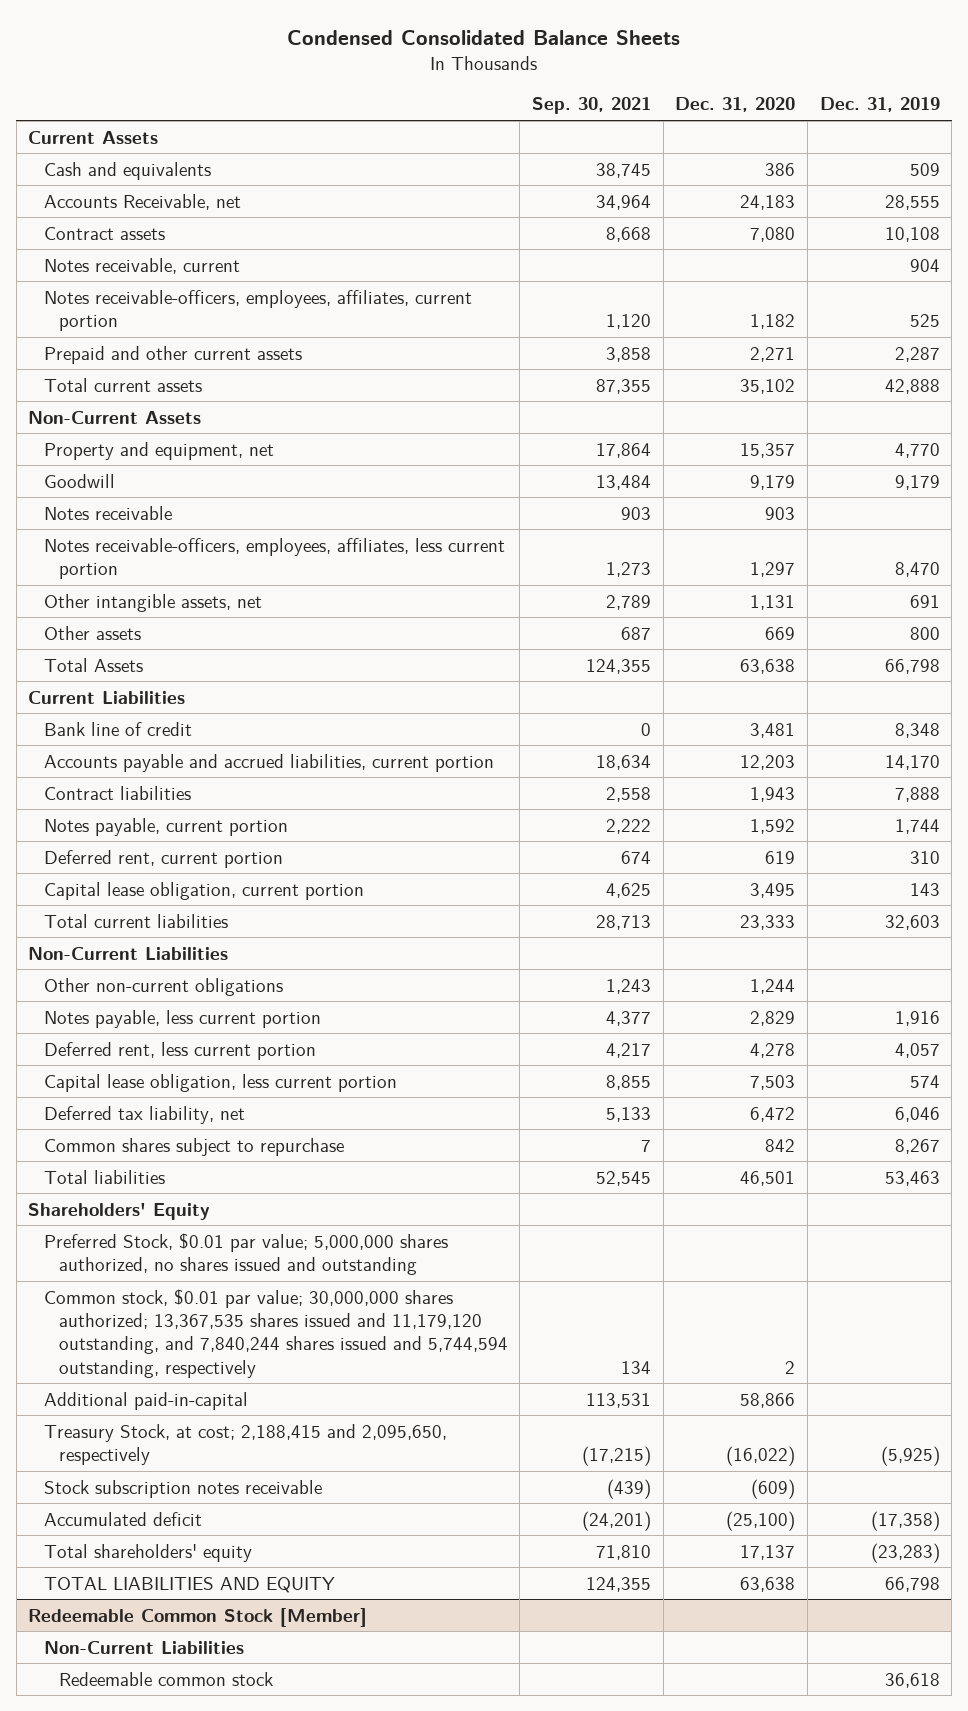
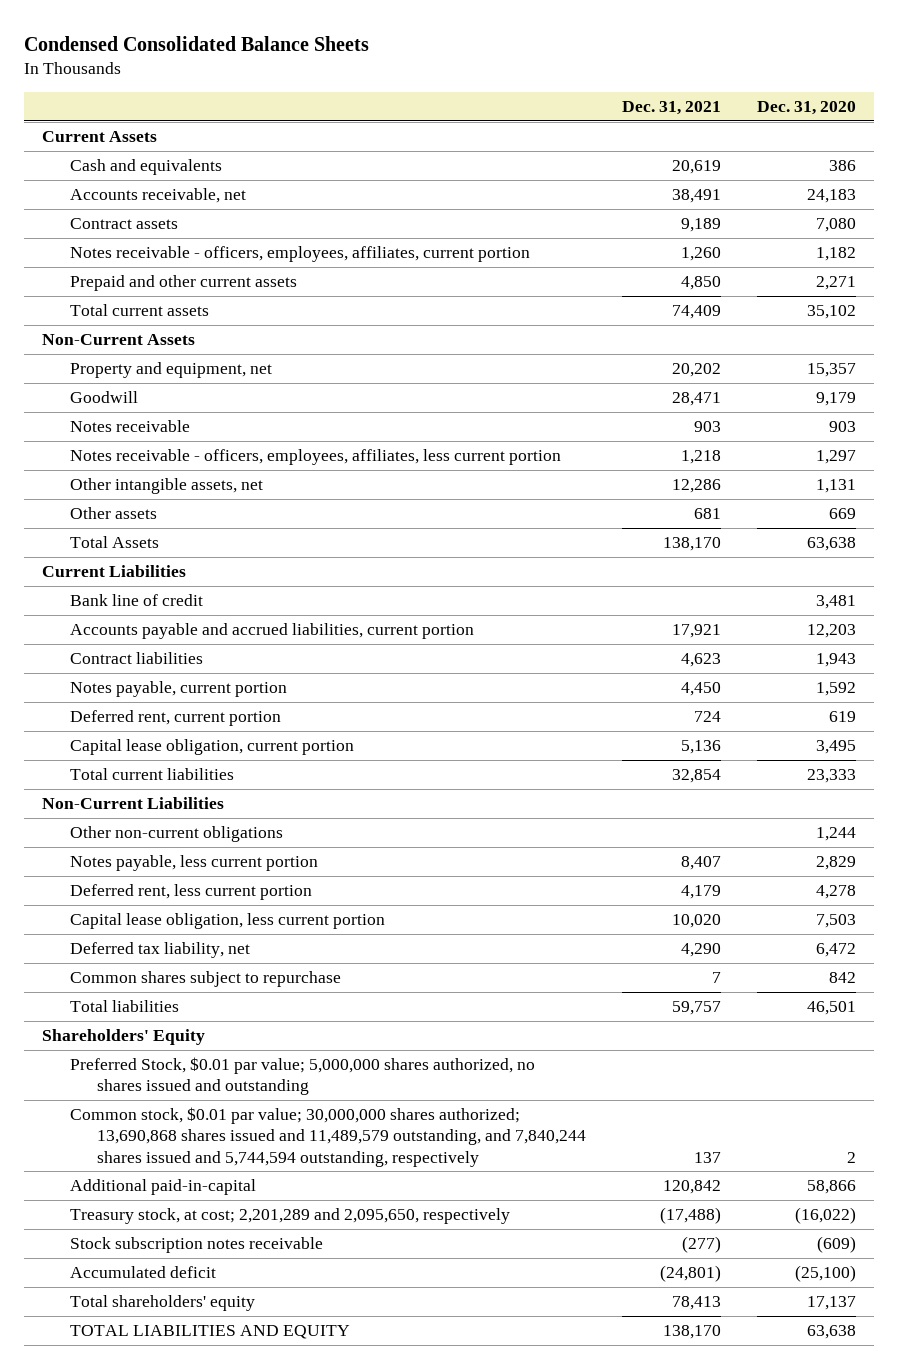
- | Sep. 30, 2021 | Dec. 31, 2020 | Dec. 31, 2019
+ | Dec. 31, 2021 | Dec. 31, 2020
- Accounts Receivable, net | 34,964 | 24,183 | 28,555
+ Accounts receivable, net | 38,491 | 24,183
- Notes receivable, current | | | 904
- Notes receivable-officers, employees, affiliates, current portion | 1,120 | 1,182 | 525
+ Notes receivable - officers, employees, affiliates, current portion | 1,260 | 1,182
- Notes receivable-officers, employees, affiliates, less current portion | 1,273 | 1,297 | 8,470
+ Notes receivable - officers, employees, affiliates, less current portion | 1,218 | 1,297
- Common stock, $0.01 par value; 30,000,000 shares authorized; 13,367,535 shares issued and 11,179,120 outstanding, and 7,840,244 shares issued and 5,744,594 outstanding, respectively | 134 | 2 |
+ Common stock, $0.01 par value; 30,000,000 shares authorized; 13,690,868 shares issued and 11,489,579 outstanding, and 7,840,244 shares issued and 5,744,594 outstanding, respectively | 137 | 2
- Treasury Stock, at cost; 2,188,415 and 2,095,650, respectively | (17,215) | (16,022) | (5,925)
+ Treasury stock, at cost; 2,201,289 and 2,095,650, respectively | (17,488) | (16,022)
- Redeemable Common Stock [Member]
- Non-Current Liabilities
- Redeemable common stock | | | 36,618

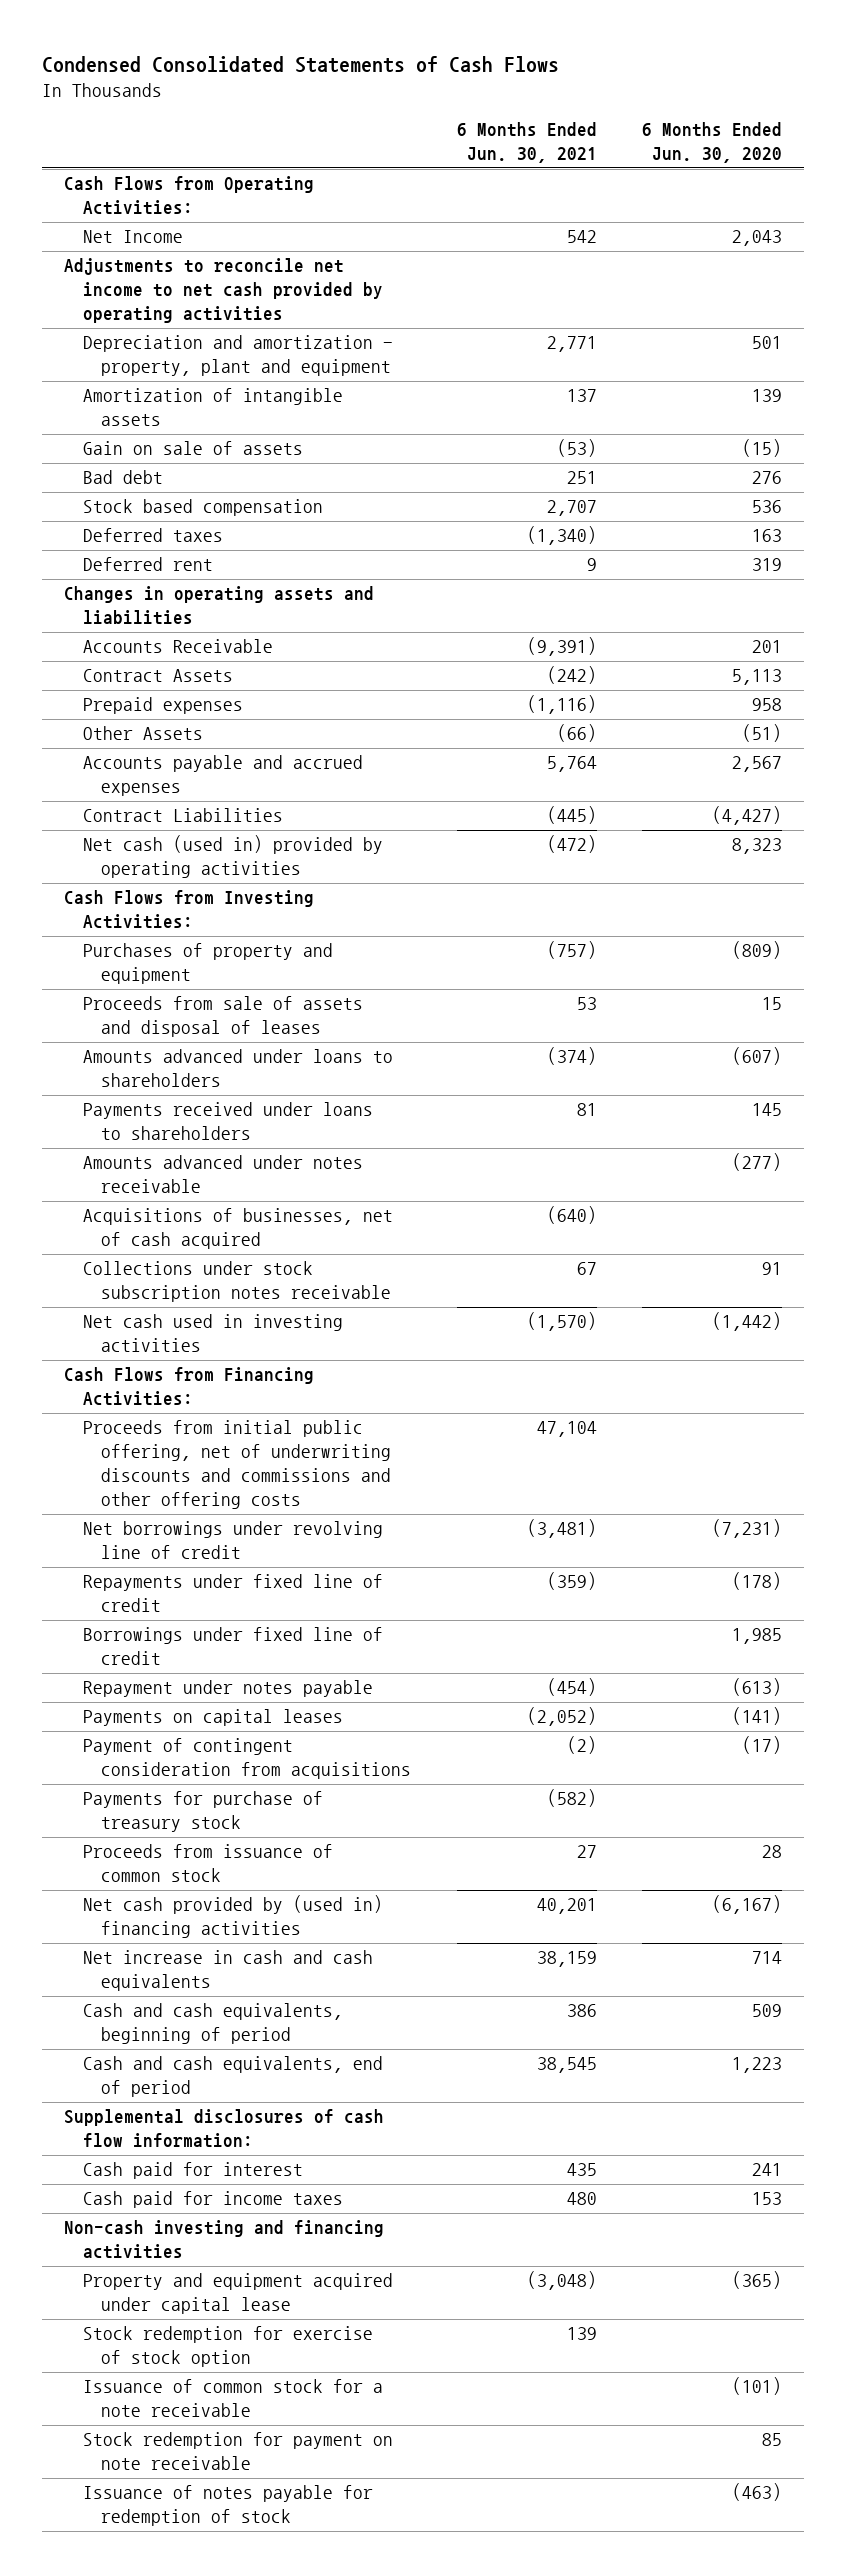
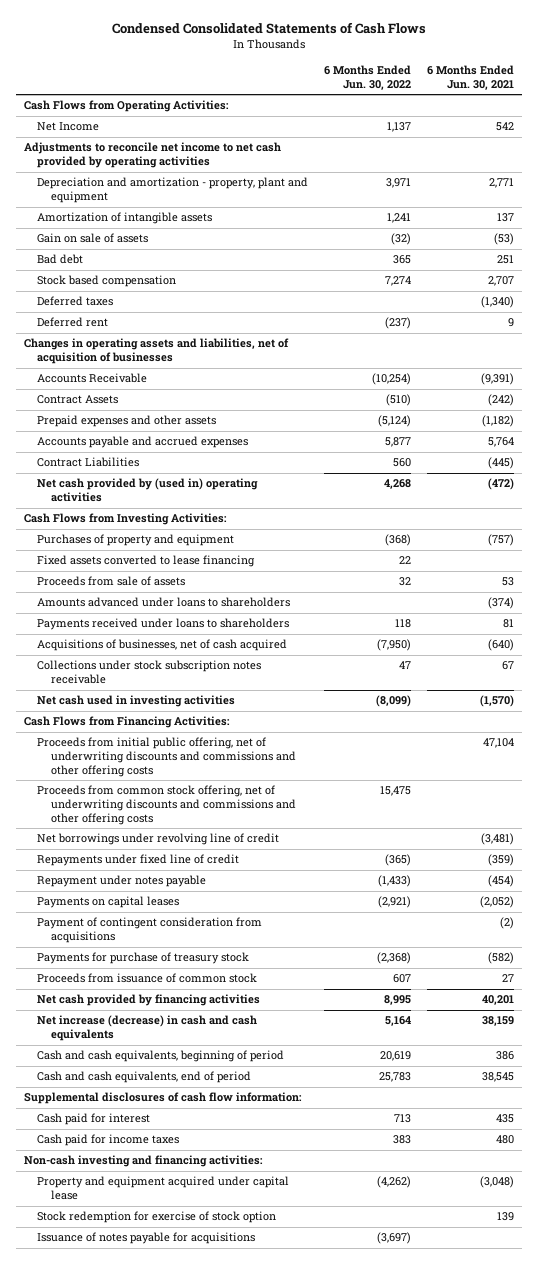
- | 6 Months Ended Jun. 30, 2021 | 6 Months Ended Jun. 30, 2020
+ | 6 Months Ended Jun. 30, 2022 | 6 Months Ended Jun. 30, 2021
- Changes in operating assets and liabilities
+ Changes in operating assets and liabilities, net of acquisition of businesses
- Prepaid expenses | (1,116) | 958
- Other Assets | (66) | (51)
+ Prepaid expenses and other assets | (5,124) | (1,182)
- Net cash (used in) provided by operating activities | (472) | 8,323
+ Net cash provided by (used in) operating activities | 4,268 | (472)
- Proceeds from sale of assets and disposal of leases | 53 | 15
+ Fixed assets converted to lease financing | 22 |
+ Proceeds from sale of assets | 32 | 53
- Amounts advanced under notes receivable | | (277)
+ Proceeds from common stock offering, net of underwriting discounts and commissions and other offering costs | 15,475 |
- Borrowings under fixed line of credit | | 1,985
- Net cash provided by (used in) financing activities | 40,201 | (6,167)
- Net increase in cash and cash equivalents | 38,159 | 714
+ Net cash provided by financing activities | 8,995 | 40,201
+ Net increase (decrease) in cash and cash equivalents | 5,164 | 38,159
- Non-cash investing and financing activities
+ Non-cash investing and financing activities:
- Issuance of common stock for a note receivable | | (101)
- Stock redemption for payment on note receivable | | 85
- Issuance of notes payable for redemption of stock | | (463)
+ Issuance of notes payable for acquisitions | (3,697) |

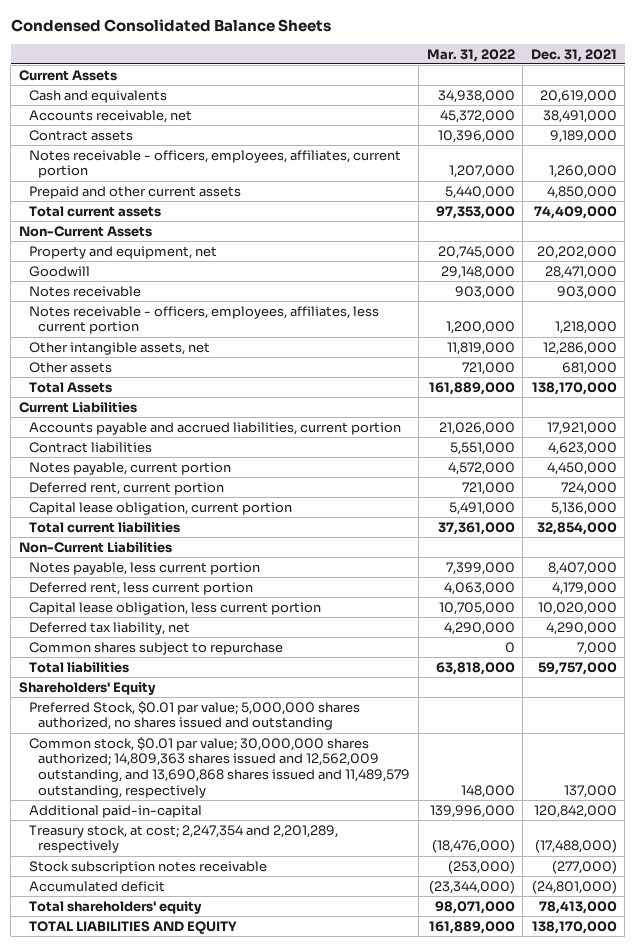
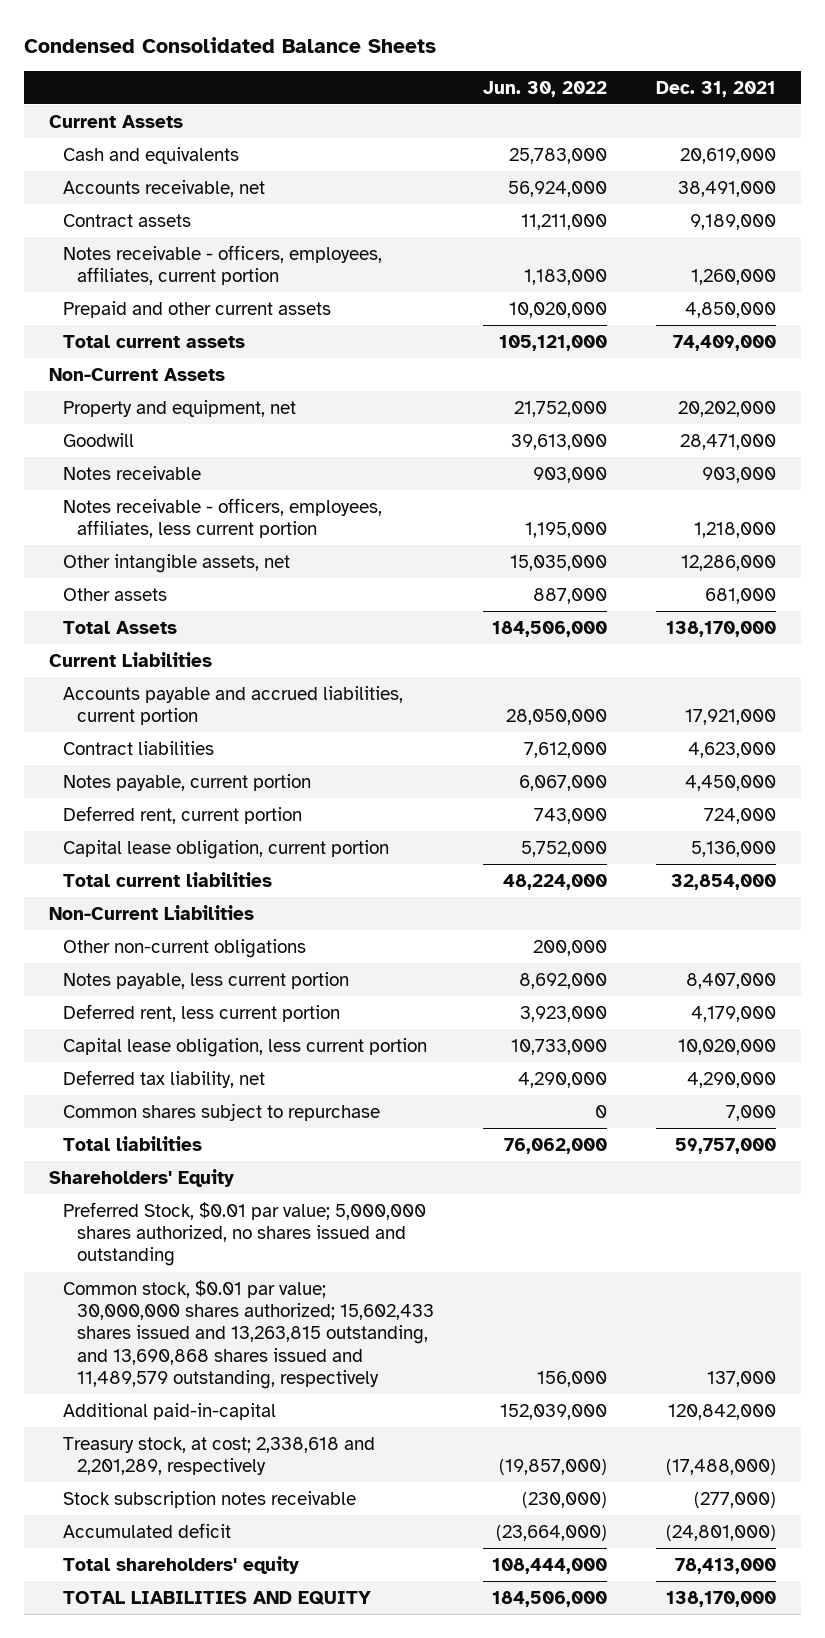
- | Mar. 31, 2022 | Dec. 31, 2021
+ | Jun. 30, 2022 | Dec. 31, 2021
+ Other non-current obligations | 200,000 |
- Common stock, $0.01 par value; 30,000,000 shares authorized; 14,809,363 shares issued and 12,562,009 outstanding, and 13,690,868 shares issued and 11,489,579 outstanding, respectively | 148,000 | 137,000
+ Common stock, $0.01 par value; 30,000,000 shares authorized; 15,602,433 shares issued and 13,263,815 outstanding, and 13,690,868 shares issued and 11,489,579 outstanding, respectively | 156,000 | 137,000
- Treasury stock, at cost; 2,247,354 and 2,201,289, respectively | (18,476,000) | (17,488,000)
+ Treasury stock, at cost; 2,338,618 and 2,201,289, respectively | (19,857,000) | (17,488,000)

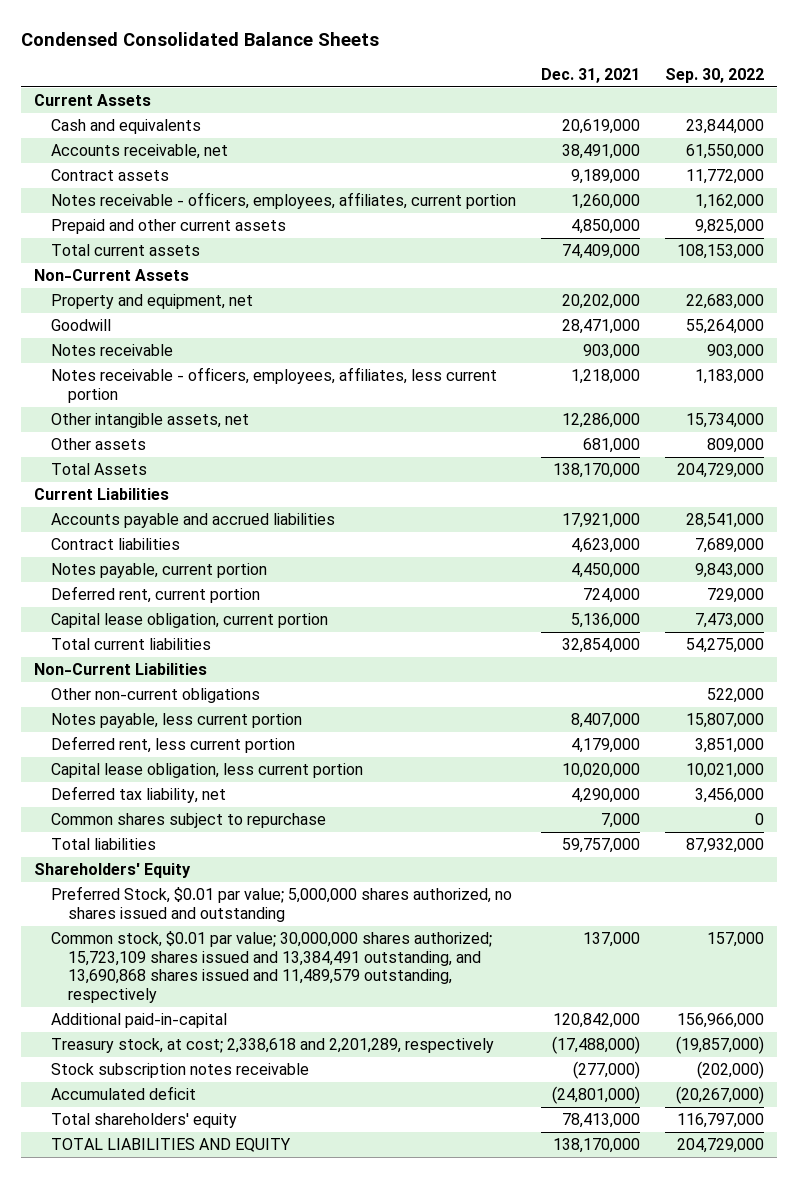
- | Jun. 30, 2022 | Dec. 31, 2021
+ | Dec. 31, 2021 | Sep. 30, 2022
- Accounts payable and accrued liabilities, current portion | 28,050,000 | 17,921,000
+ Accounts payable and accrued liabilities | 17,921,000 | 28,541,000
- Common stock, $0.01 par value; 30,000,000 shares authorized; 15,602,433 shares issued and 13,263,815 outstanding, and 13,690,868 shares issued and 11,489,579 outstanding, respectively | 156,000 | 137,000
+ Common stock, $0.01 par value; 30,000,000 shares authorized; 15,723,109 shares issued and 13,384,491 outstanding, and 13,690,868 shares issued and 11,489,579 outstanding, respectively | 137,000 | 157,000

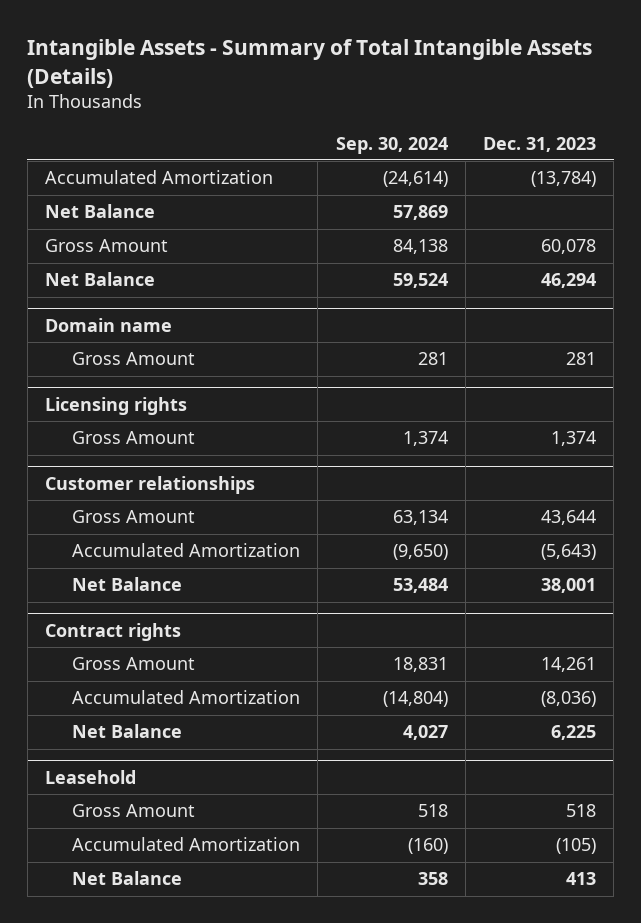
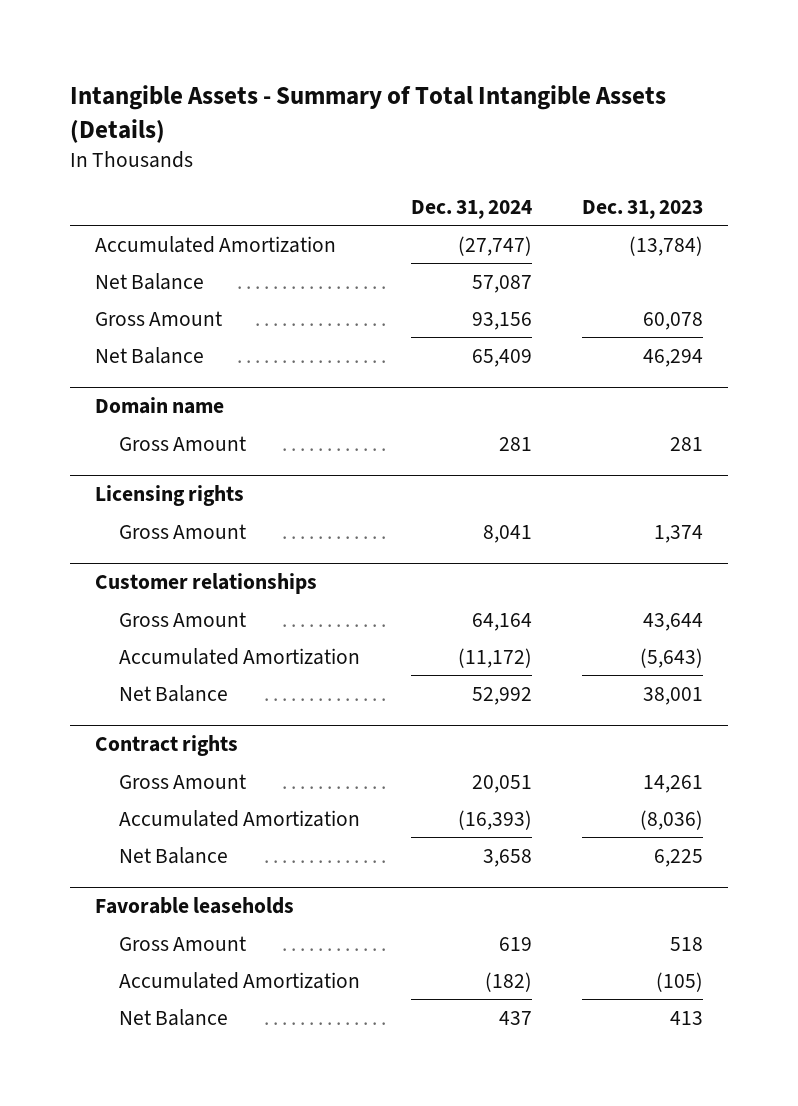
- | Sep. 30, 2024 | Dec. 31, 2023
+ | Dec. 31, 2024 | Dec. 31, 2023
- Leasehold
+ Favorable leaseholds

